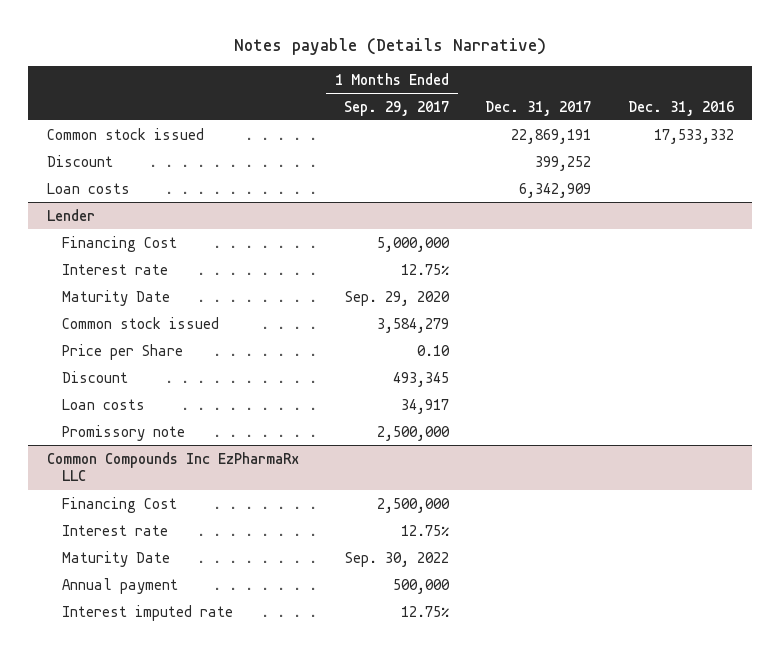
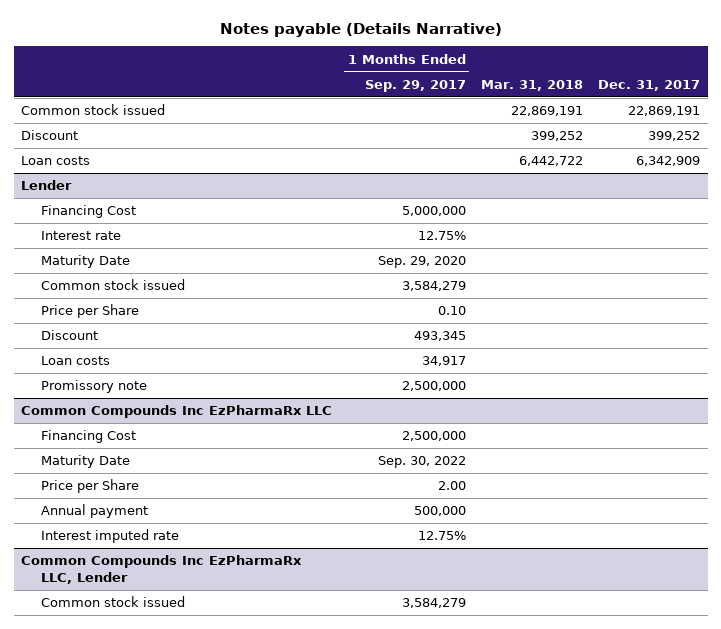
- | 1 Months Ended Sep. 29, 2017 | Dec. 31, 2017 | Dec. 31, 2016
+ | 1 Months Ended Sep. 29, 2017 | Mar. 31, 2018 | Dec. 31, 2017
@ Common Compounds Inc EzPharmaRx LLC
- Interest rate | 12.75% | |
+ Price per Share | 2.00 | |
+ Common Compounds Inc EzPharmaRx LLC, Lender
+ Common stock issued | 3,584,279 | |

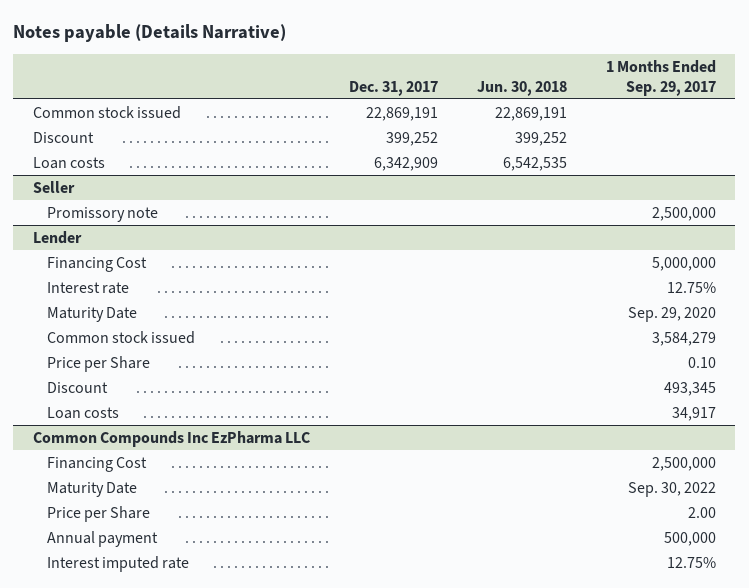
- | 1 Months Ended Sep. 29, 2017 | Mar. 31, 2018 | Dec. 31, 2017
+ | Dec. 31, 2017 | Jun. 30, 2018 | 1 Months Ended Sep. 29, 2017
+ Seller
+ Promissory note | | | 2,500,000
@ Lender
- Promissory note | 2,500,000 | |
- Common Compounds Inc EzPharmaRx LLC
+ Common Compounds Inc EzPharma LLC
- Common Compounds Inc EzPharmaRx LLC, Lender
- Common stock issued | 3,584,279 | |

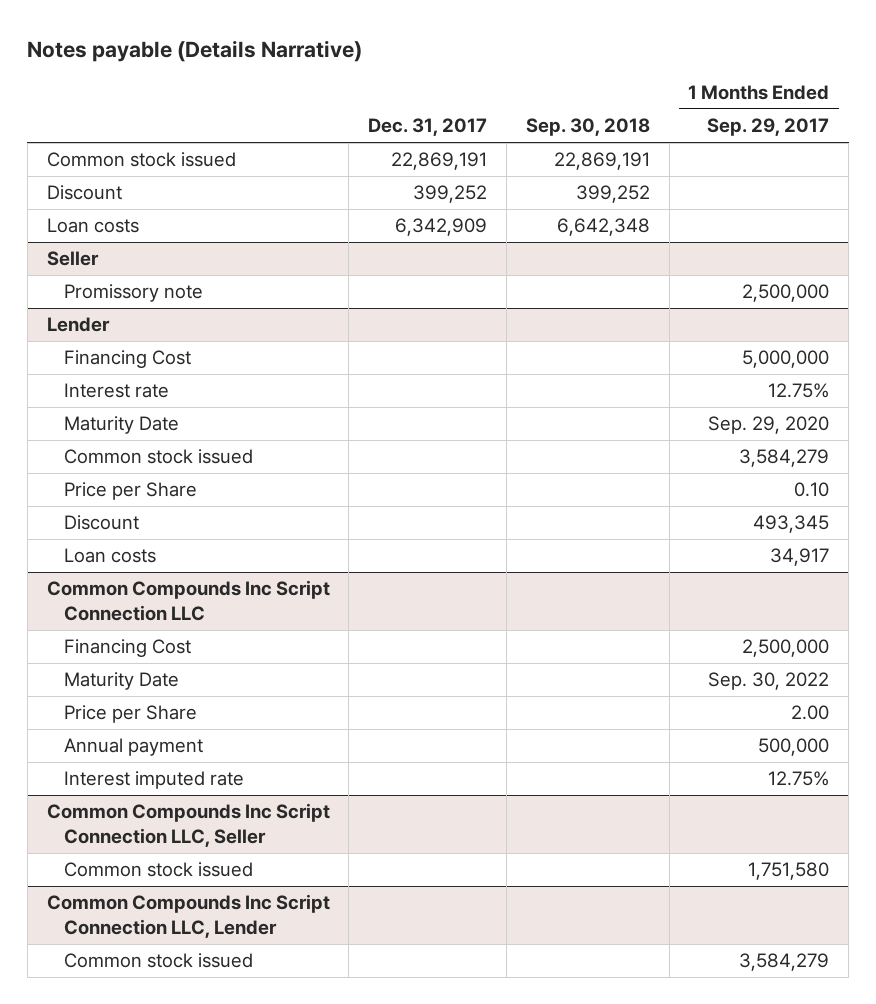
- | Dec. 31, 2017 | Jun. 30, 2018 | 1 Months Ended Sep. 29, 2017
+ | Dec. 31, 2017 | Sep. 30, 2018 | 1 Months Ended Sep. 29, 2017
- Common Compounds Inc EzPharma LLC
+ Common Compounds Inc Script Connection LLC
+ Common Compounds Inc Script Connection LLC, Seller
+ Common stock issued | | | 1,751,580
+ Common Compounds Inc Script Connection LLC, Lender
+ Common stock issued | | | 3,584,279

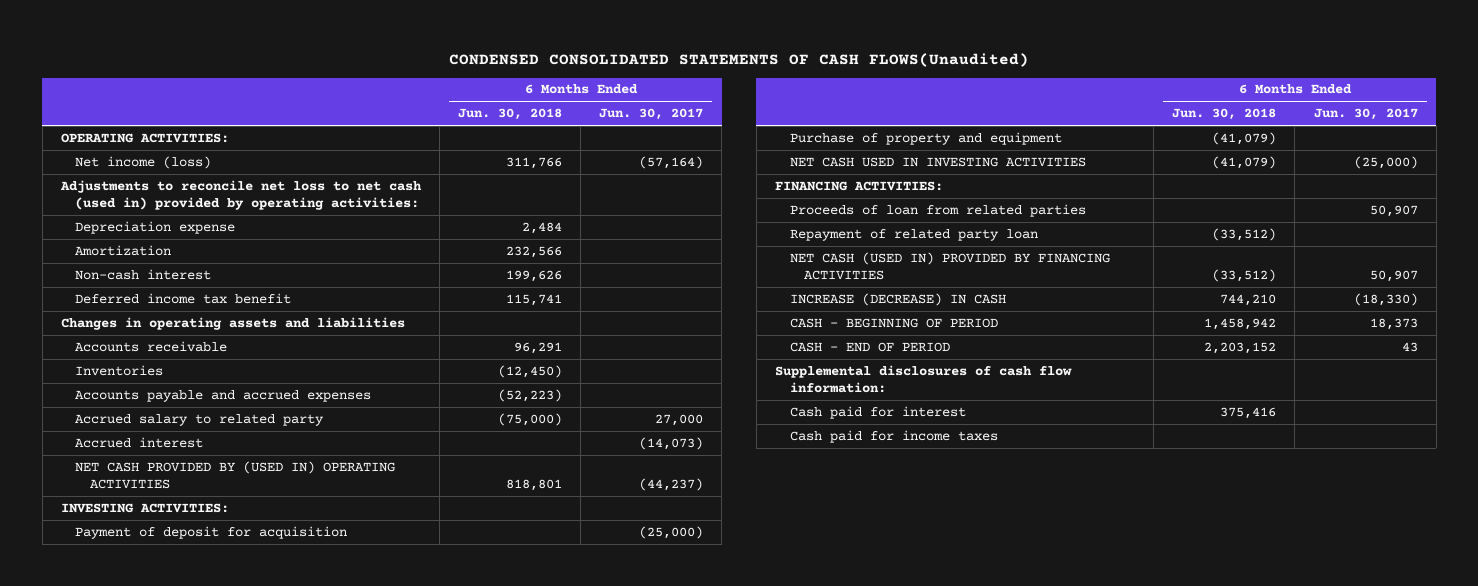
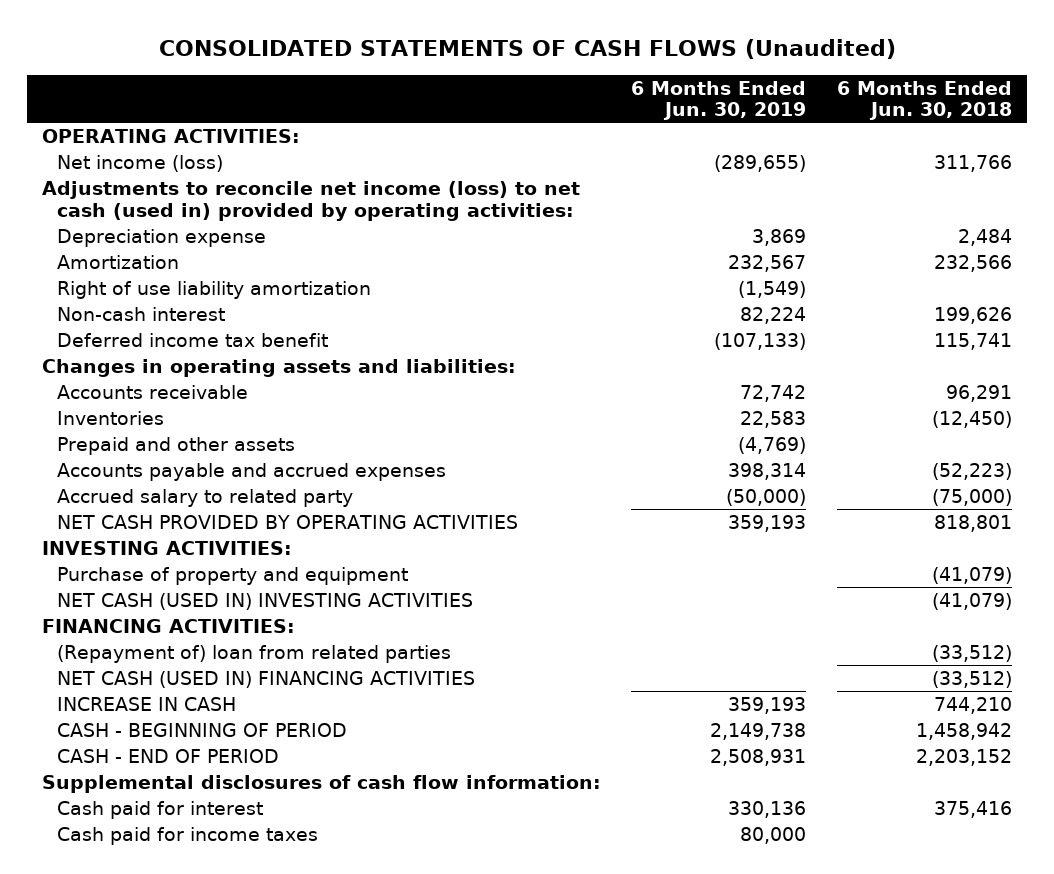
- CONDENSED CONSOLIDATED STATEMENTS OF CASH FLOWS(Unaudited)
+ CONSOLIDATED STATEMENTS OF CASH FLOWS (Unaudited)
- | 6 Months Ended Jun. 30, 2018 | 6 Months Ended Jun. 30, 2017
+ | 6 Months Ended Jun. 30, 2019 | 6 Months Ended Jun. 30, 2018
- Adjustments to reconcile net loss to net cash (used in) provided by operating activities:
+ Adjustments to reconcile net income (loss) to net cash (used in) provided by operating activities:
+ Right of use liability amortization | (1,549) |
- Changes in operating assets and liabilities
+ Changes in operating assets and liabilities:
+ Prepaid and other assets | (4,769) |
- Accrued interest | | (14,073)
- NET CASH PROVIDED BY (USED IN) OPERATING ACTIVITIES | 818,801 | (44,237)
+ NET CASH PROVIDED BY OPERATING ACTIVITIES | 359,193 | 818,801
- Payment of deposit for acquisition | | (25,000)
- NET CASH USED IN INVESTING ACTIVITIES | (41,079) | (25,000)
+ NET CASH (USED IN) INVESTING ACTIVITIES | | (41,079)
- Proceeds of loan from related parties | | 50,907
- Repayment of related party loan | (33,512) |
- NET CASH (USED IN) PROVIDED BY FINANCING ACTIVITIES | (33,512) | 50,907
- INCREASE (DECREASE) IN CASH | 744,210 | (18,330)
+ (Repayment of) loan from related parties | | (33,512)
+ NET CASH (USED IN) FINANCING ACTIVITIES | | (33,512)
+ INCREASE IN CASH | 359,193 | 744,210

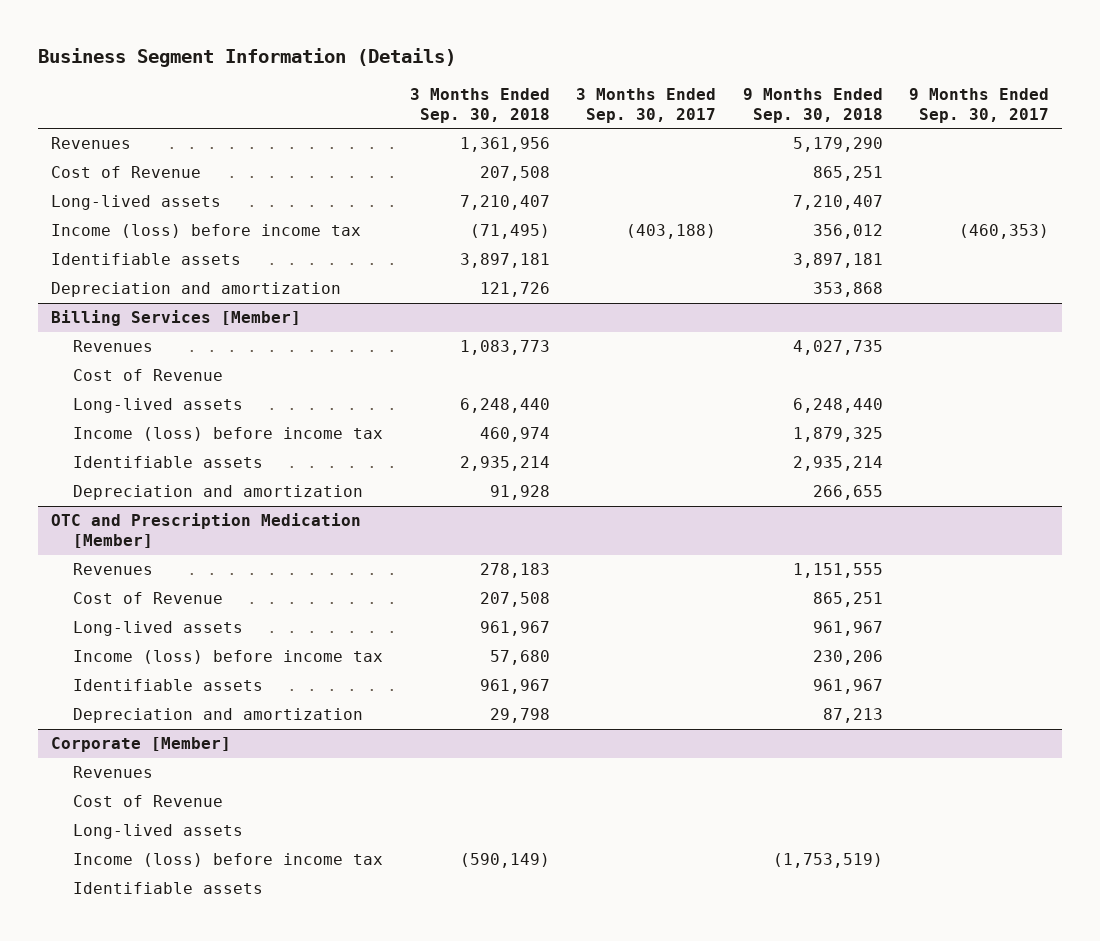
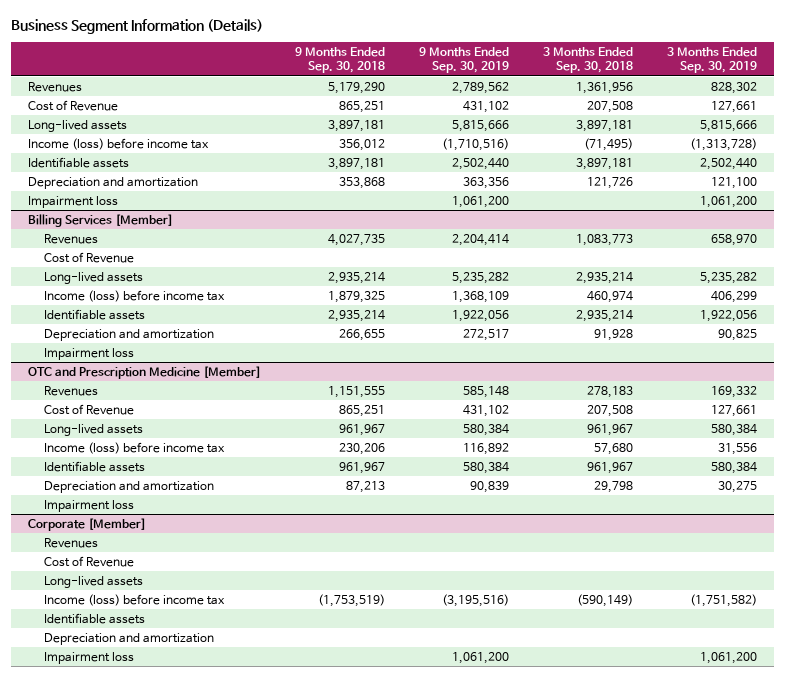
- | 3 Months Ended Sep. 30, 2018 | 3 Months Ended Sep. 30, 2017 | 9 Months Ended Sep. 30, 2018 | 9 Months Ended Sep. 30, 2017
+ | 9 Months Ended Sep. 30, 2018 | 9 Months Ended Sep. 30, 2019 | 3 Months Ended Sep. 30, 2018 | 3 Months Ended Sep. 30, 2019
- Long-lived assets | 7,210,407 | | 7,210,407 |
+ Long-lived assets | 3,897,181 | 5,815,666 | 3,897,181 | 5,815,666
+ Impairment loss | | 1,061,200 | | 1,061,200
@ Billing Services [Member]
- Long-lived assets | 6,248,440 | | 6,248,440 |
+ Long-lived assets | 2,935,214 | 5,235,282 | 2,935,214 | 5,235,282
- OTC and Prescription Medication [Member]
@ Billing Services [Member]
+ Impairment loss
+ OTC and Prescription Medicine [Member]
+ Impairment loss
@ Corporate [Member]
+ Depreciation and amortization
+ Impairment loss | | 1,061,200 | | 1,061,200

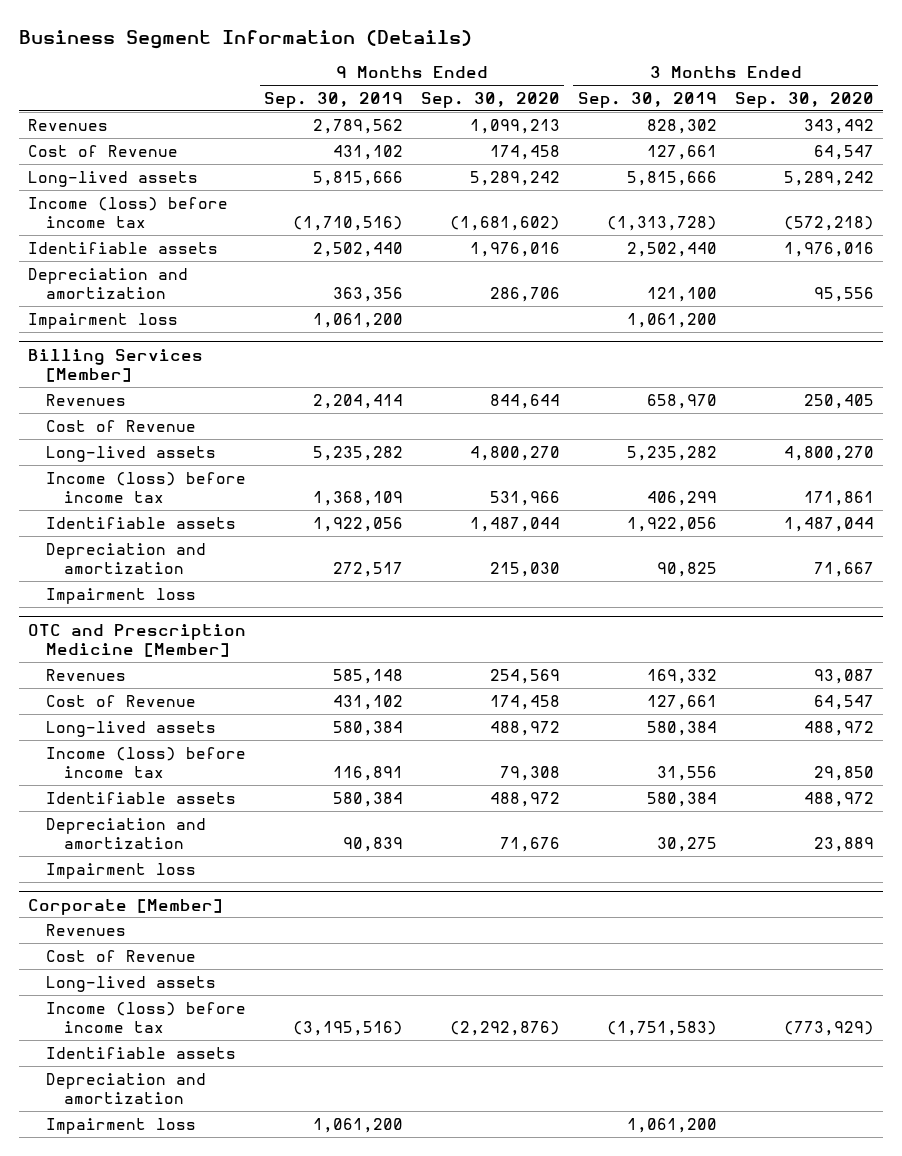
- | 9 Months Ended Sep. 30, 2018 | 9 Months Ended Sep. 30, 2019 | 3 Months Ended Sep. 30, 2018 | 3 Months Ended Sep. 30, 2019
+ | 9 Months Ended Sep. 30, 2019 | 9 Months Ended Sep. 30, 2020 | 3 Months Ended Sep. 30, 2019 | 3 Months Ended Sep. 30, 2020
@ OTC and Prescription Medicine [Member]
- Income (loss) before income tax | 230,206 | 116,892 | 57,680 | 31,556
+ Income (loss) before income tax | 116,891 | 79,308 | 31,556 | 29,850
@ Corporate [Member]
- Income (loss) before income tax | (1,753,519) | (3,195,516) | (590,149) | (1,751,582)
+ Income (loss) before income tax | (3,195,516) | (2,292,876) | (1,751,583) | (773,929)

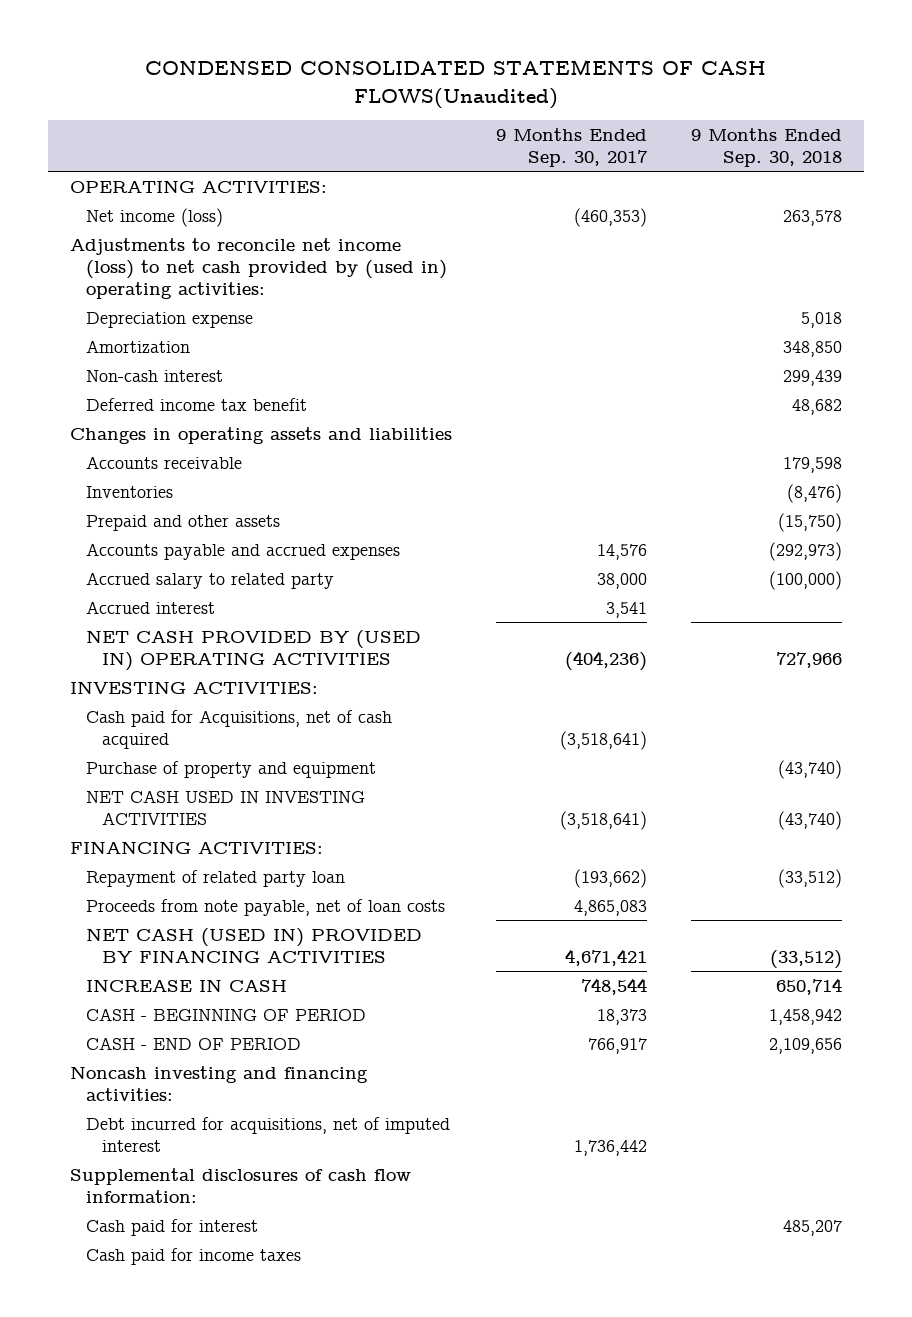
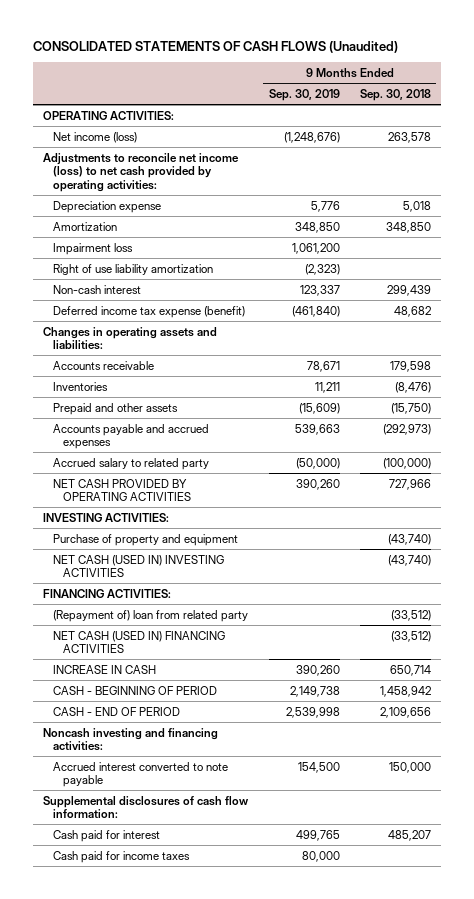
- CONDENSED CONSOLIDATED STATEMENTS OF CASH FLOWS(Unaudited)
+ CONSOLIDATED STATEMENTS OF CASH FLOWS (Unaudited)
- | 9 Months Ended Sep. 30, 2017 | 9 Months Ended Sep. 30, 2018
+ | 9 Months Ended Sep. 30, 2019 | 9 Months Ended Sep. 30, 2018
- Adjustments to reconcile net income (loss) to net cash provided by (used in) operating activities:
+ Adjustments to reconcile net income (loss) to net cash provided by operating activities:
+ Impairment loss | 1,061,200 |
+ Right of use liability amortization | (2,323) |
- Deferred income tax benefit | | 48,682
- Changes in operating assets and liabilities
+ Deferred income tax expense (benefit) | (461,840) | 48,682
+ Changes in operating assets and liabilities:
- Accrued interest | 3,541 |
- NET CASH PROVIDED BY (USED IN) OPERATING ACTIVITIES | (404,236) | 727,966
+ NET CASH PROVIDED BY OPERATING ACTIVITIES | 390,260 | 727,966
- Cash paid for Acquisitions, net of cash acquired | (3,518,641) |
- NET CASH USED IN INVESTING ACTIVITIES | (3,518,641) | (43,740)
+ NET CASH (USED IN) INVESTING ACTIVITIES | | (43,740)
- Repayment of related party loan | (193,662) | (33,512)
- Proceeds from note payable, net of loan costs | 4,865,083 |
- NET CASH (USED IN) PROVIDED BY FINANCING ACTIVITIES | 4,671,421 | (33,512)
+ (Repayment of) loan from related party | | (33,512)
+ NET CASH (USED IN) FINANCING ACTIVITIES | | (33,512)
- Debt incurred for acquisitions, net of imputed interest | 1,736,442 |
+ Accrued interest converted to note payable | 154,500 | 150,000

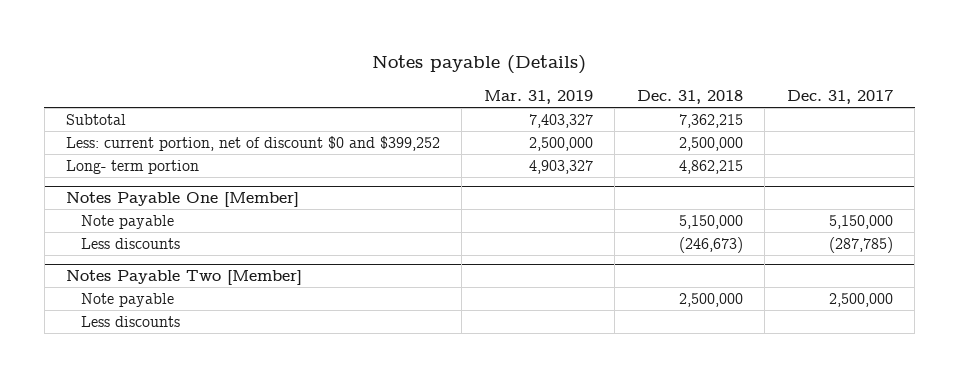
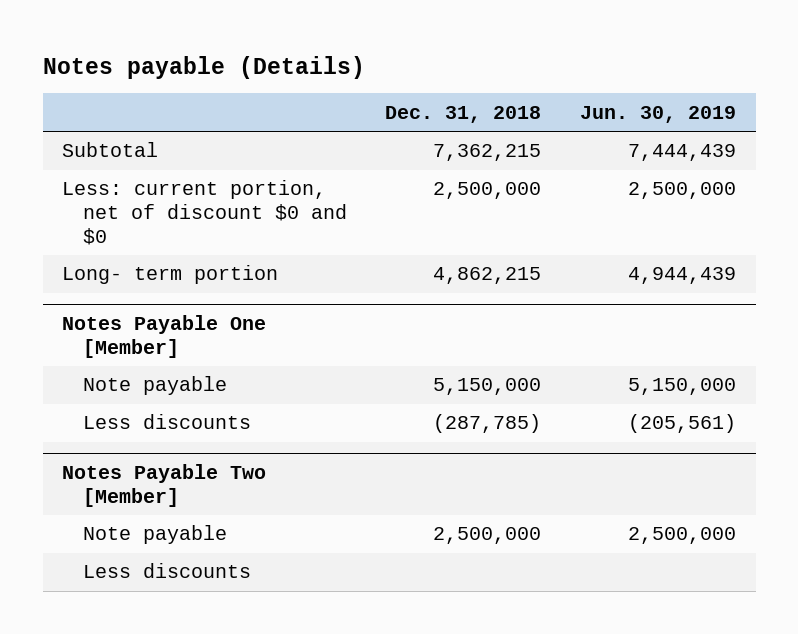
- | Mar. 31, 2019 | Dec. 31, 2018 | Dec. 31, 2017
+ | Dec. 31, 2018 | Jun. 30, 2019
- Less: current portion, net of discount $0 and $399,252 | 2,500,000 | 2,500,000 |
+ Less: current portion, net of discount $0 and $0 | 2,500,000 | 2,500,000
@ Notes Payable One [Member]
- Less discounts | | (246,673) | (287,785)
+ Less discounts | (287,785) | (205,561)

